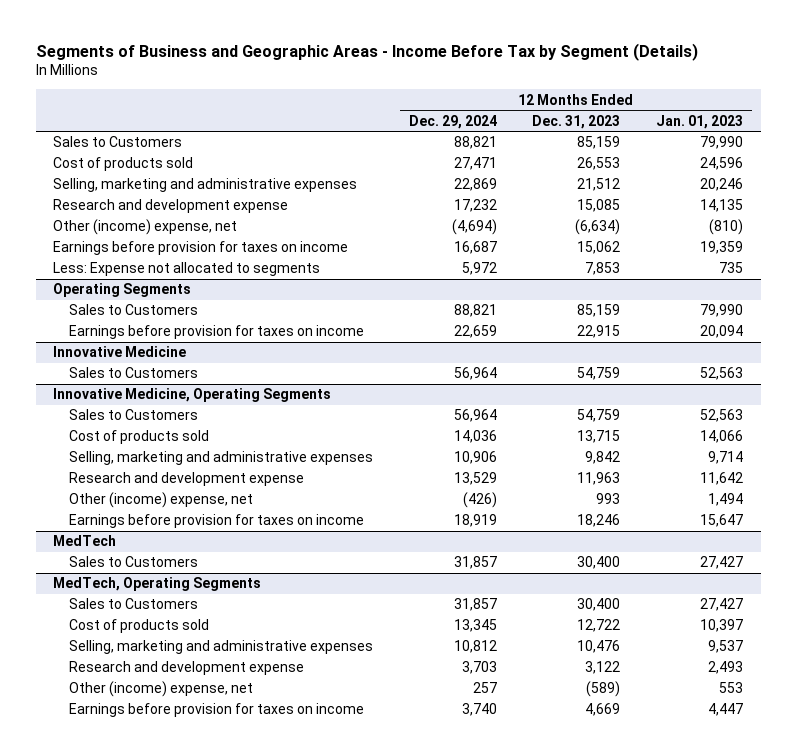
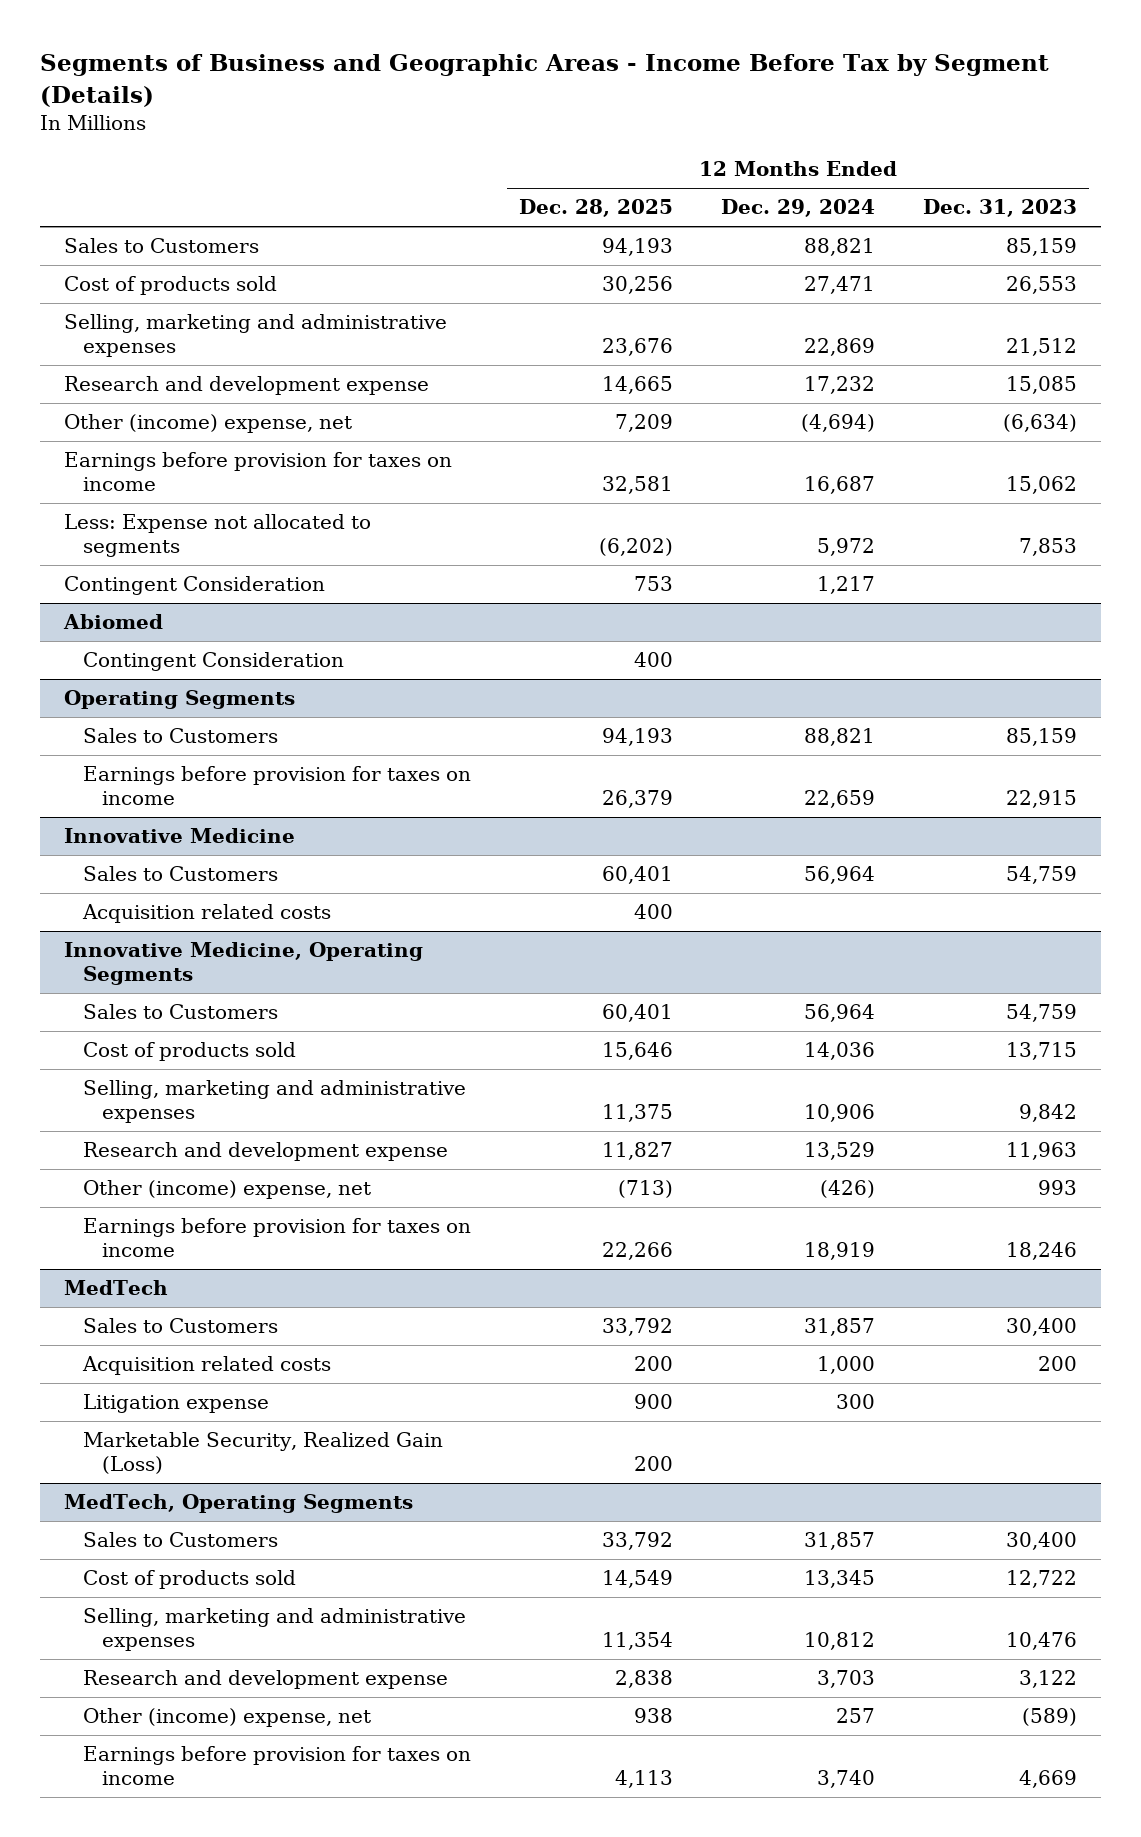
- | 12 Months Ended Dec. 29, 2024 | 12 Months Ended Dec. 31, 2023 | 12 Months Ended Jan. 01, 2023
+ | 12 Months Ended Dec. 28, 2025 | 12 Months Ended Dec. 29, 2024 | 12 Months Ended Dec. 31, 2023
+ Contingent Consideration | 753 | 1,217 |
+ Abiomed
+ Contingent Consideration | 400 | |
@ Innovative Medicine
+ Acquisition related costs | 400 | |
@ MedTech
+ Acquisition related costs | 200 | 1,000 | 200
+ Litigation expense | 900 | 300 |
+ Marketable Security, Realized Gain (Loss) | 200 | |

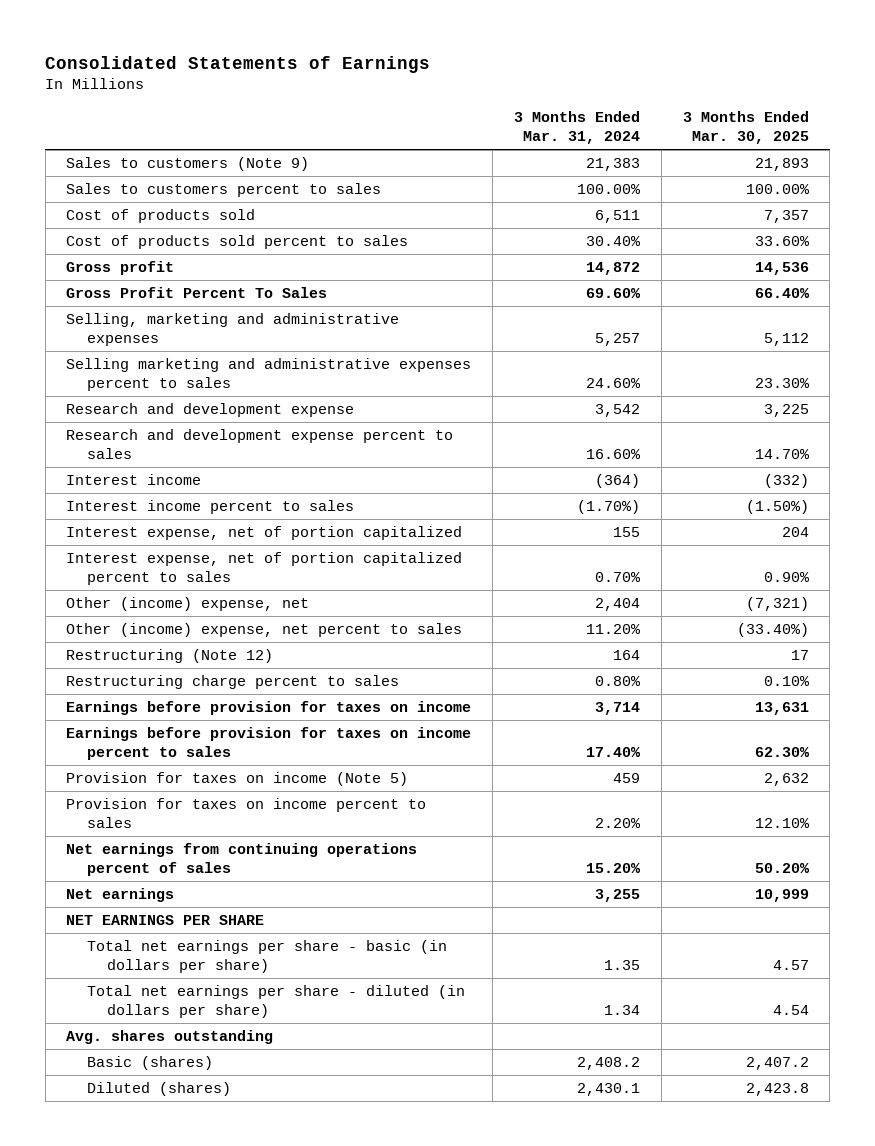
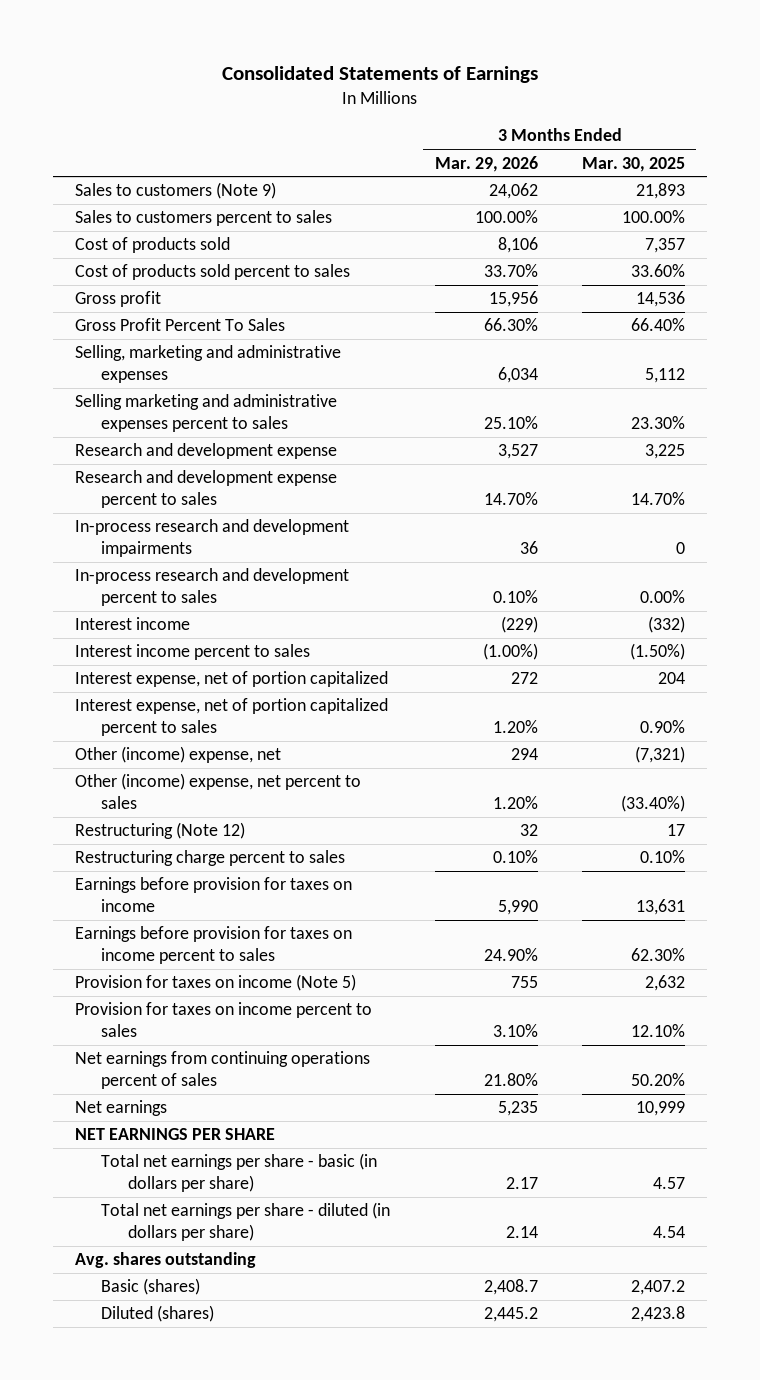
- | 3 Months Ended Mar. 31, 2024 | 3 Months Ended Mar. 30, 2025
+ | 3 Months Ended Mar. 29, 2026 | 3 Months Ended Mar. 30, 2025
+ In-process research and development impairments | 36 | 0
+ In-process research and development percent to sales | 0.10% | 0.00%

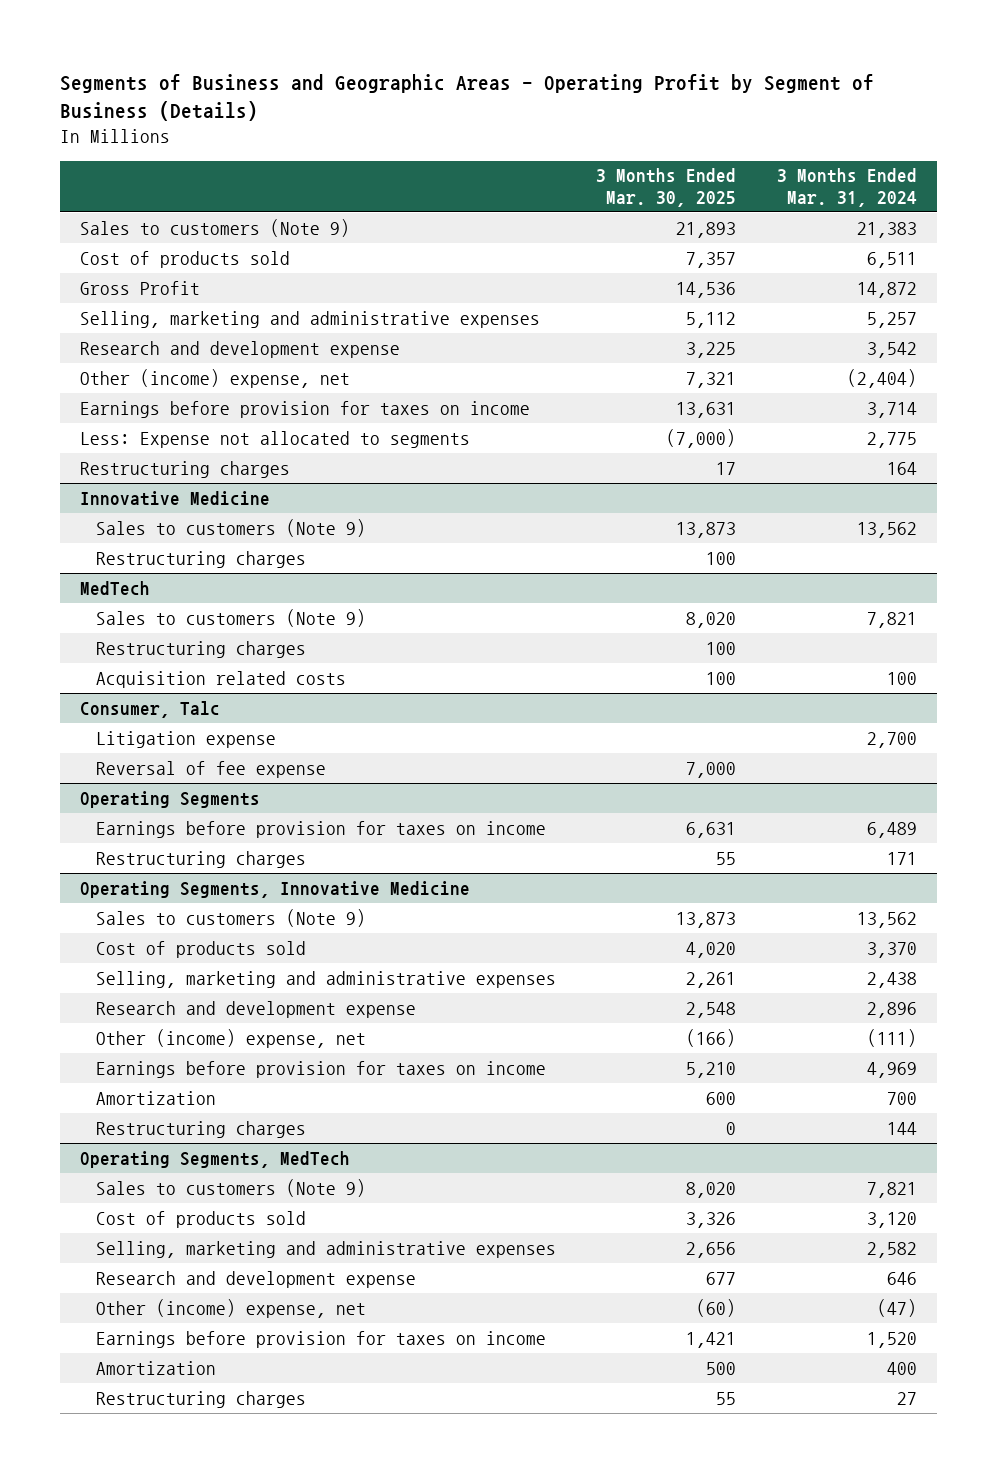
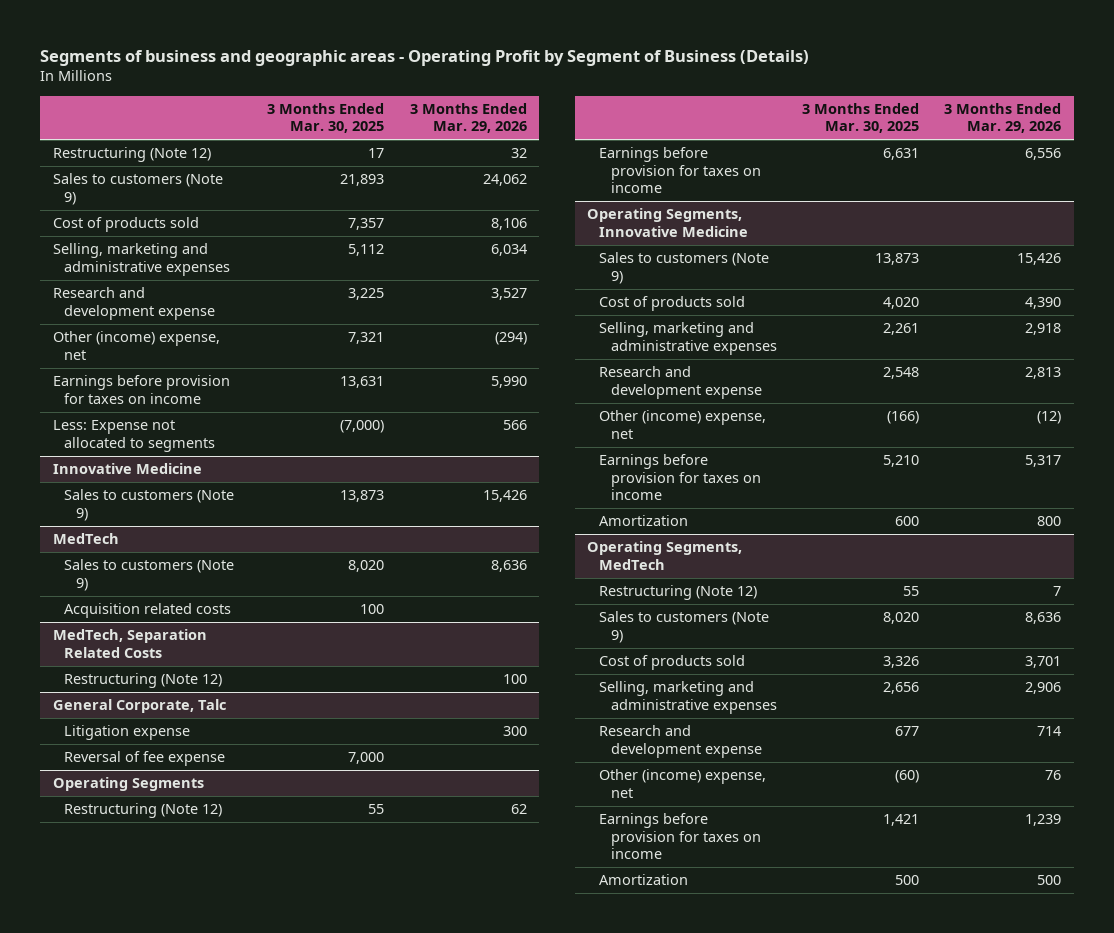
- Segments of Business and Geographic Areas - Operating Profit by Segment of Business (Details)
+ Segments of business and geographic areas - Operating Profit by Segment of Business (Details)
- | 3 Months Ended Mar. 30, 2025 | 3 Months Ended Mar. 31, 2024
+ | 3 Months Ended Mar. 30, 2025 | 3 Months Ended Mar. 29, 2026
+ Restructuring (Note 12) | 17 | 32
- Gross Profit | 14,536 | 14,872
- Restructuring charges | 17 | 164
@ Innovative Medicine
- Restructuring charges | 100 |
@ MedTech
- Restructuring charges | 100 |
- Consumer, Talc
+ MedTech, Separation Related Costs
+ Restructuring (Note 12) | | 100
+ General Corporate, Talc
@ Operating Segments
+ Restructuring (Note 12) | 55 | 62
- Restructuring charges | 55 | 171
@ Operating Segments, Innovative Medicine
- Restructuring charges | 0 | 144
@ Operating Segments, MedTech
+ Restructuring (Note 12) | 55 | 7
- Restructuring charges | 55 | 27

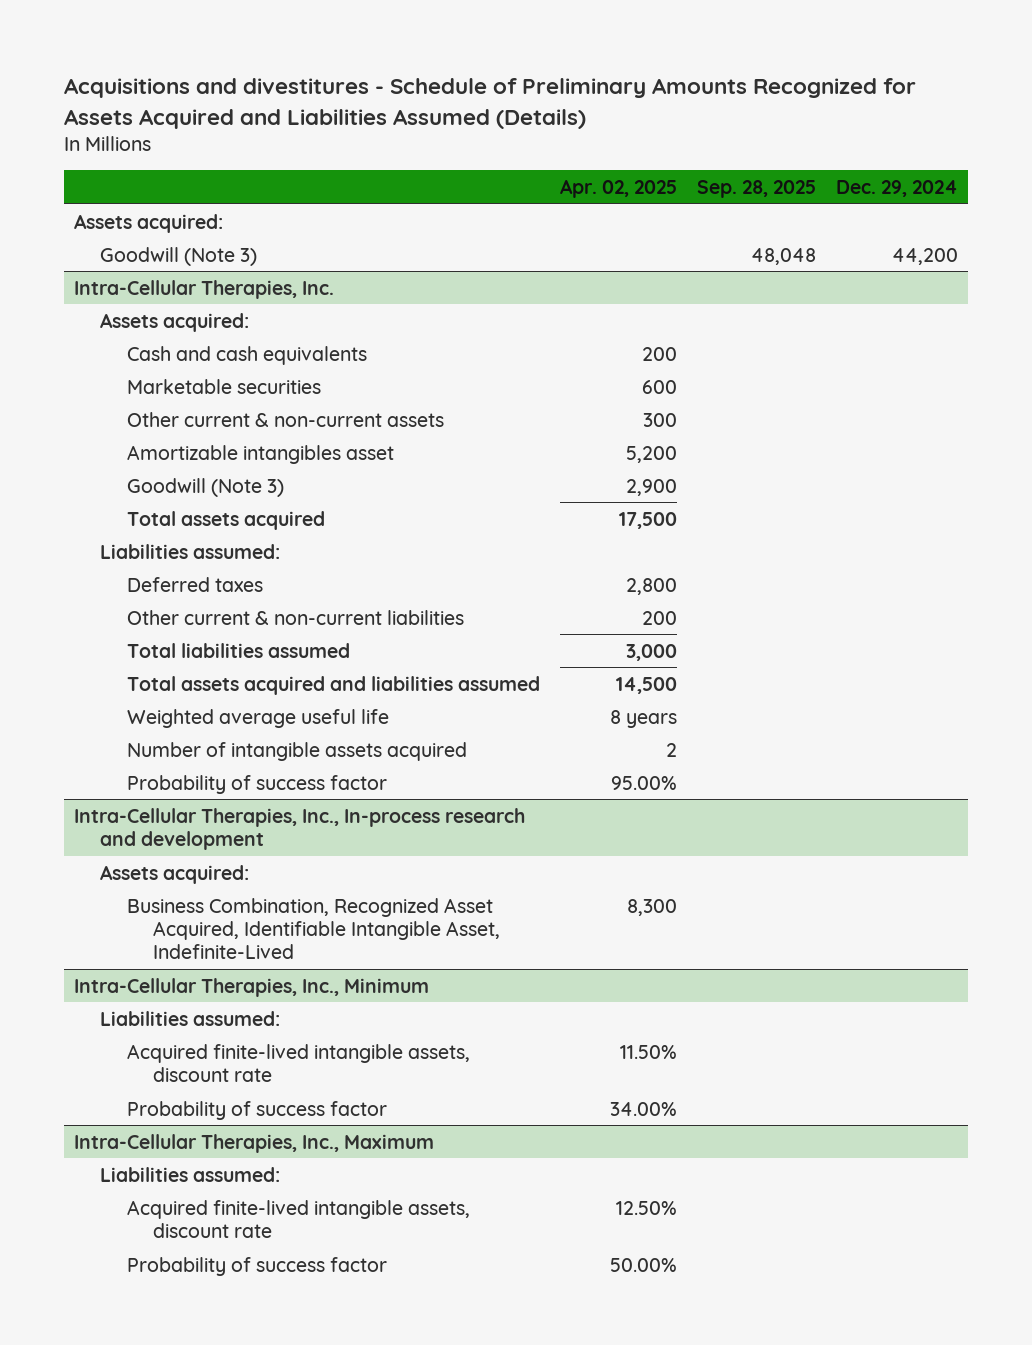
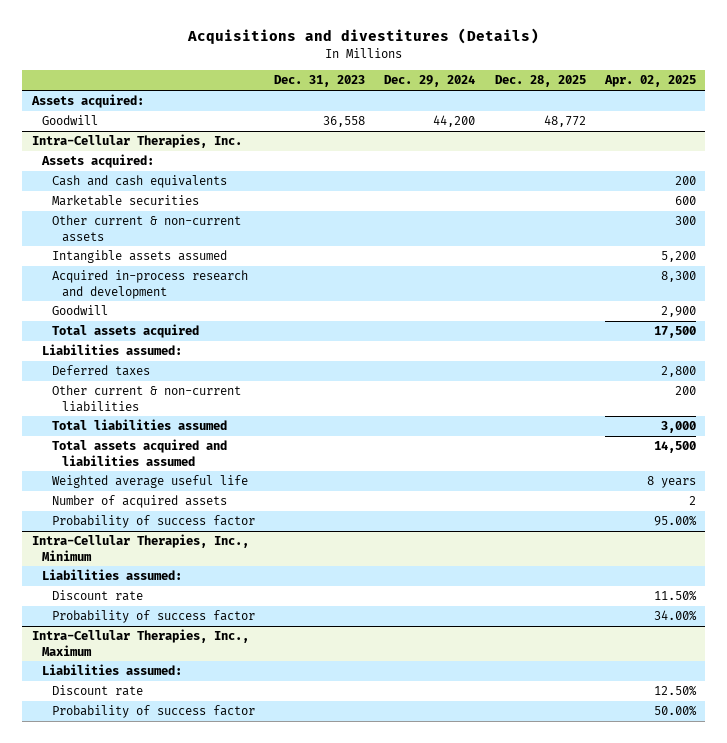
- Acquisitions and divestitures - Schedule of Preliminary Amounts Recognized for Assets Acquired and Liabilities Assumed (Details)
+ Acquisitions and divestitures (Details)
- | Apr. 02, 2025 | Sep. 28, 2025 | Dec. 29, 2024
+ | Dec. 31, 2023 | Dec. 29, 2024 | Dec. 28, 2025 | Apr. 02, 2025
- Goodwill (Note 3) | | 48,048 | 44,200
+ Goodwill | 36,558 | 44,200 | 48,772 |
@ Intra-Cellular Therapies, Inc.
- Amortizable intangibles asset | 5,200 | |
- Goodwill (Note 3) | 2,900 | |
+ Intangible assets assumed | | | | 5,200
+ Acquired in-process research and development | | | | 8,300
+ Goodwill | | | | 2,900
- Number of intangible assets acquired | 2 | |
+ Number of acquired assets | | | | 2
- Intra-Cellular Therapies, Inc., In-process research and development
- Assets acquired:
- Business Combination, Recognized Asset Acquired, Identifiable Intangible Asset, Indefinite-Lived | 8,300 | |
@ Intra-Cellular Therapies, Inc., Minimum
- Acquired finite-lived intangible assets, discount rate | 11.50% | |
+ Discount rate | | | | 11.50%
@ Intra-Cellular Therapies, Inc., Maximum
- Acquired finite-lived intangible assets, discount rate | 12.50% | |
+ Discount rate | | | | 12.50%

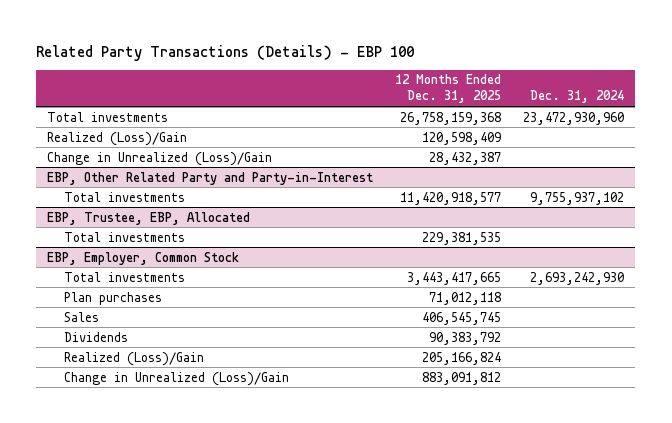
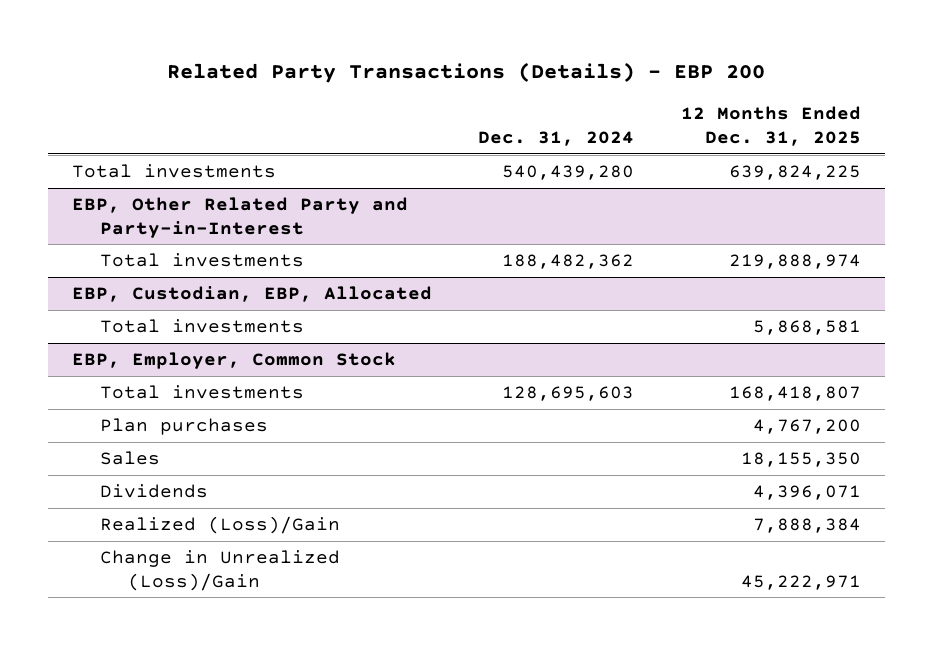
- Related Party Transactions (Details) - EBP 100
+ Related Party Transactions (Details) - EBP 200
- | 12 Months Ended Dec. 31, 2025 | Dec. 31, 2024
+ | Dec. 31, 2024 | 12 Months Ended Dec. 31, 2025
- Total investments | 26,758,159,368 | 23,472,930,960
- Realized (Loss)/Gain | 120,598,409 |
- Change in Unrealized (Loss)/Gain | 28,432,387 |
+ Total investments | 540,439,280 | 639,824,225
@ EBP, Other Related Party and Party-in-Interest
- Total investments | 11,420,918,577 | 9,755,937,102
- EBP, Trustee, EBP, Allocated
- Total investments | 229,381,535 |
@ EBP, Other Related Party and Party-in-Interest
+ Total investments | 188,482,362 | 219,888,974
+ EBP, Custodian, EBP, Allocated
+ Total investments | | 5,868,581
@ EBP, Employer, Common Stock
- Total investments | 3,443,417,665 | 2,693,242,930
- Plan purchases | 71,012,118 |
- Sales | 406,545,745 |
- Dividends | 90,383,792 |
- Realized (Loss)/Gain | 205,166,824 |
- Change in Unrealized (Loss)/Gain | 883,091,812 |
+ Total investments | 128,695,603 | 168,418,807
+ Plan purchases | | 4,767,200
+ Sales | | 18,155,350
+ Dividends | | 4,396,071
+ Realized (Loss)/Gain | | 7,888,384
+ Change in Unrealized (Loss)/Gain | | 45,222,971

